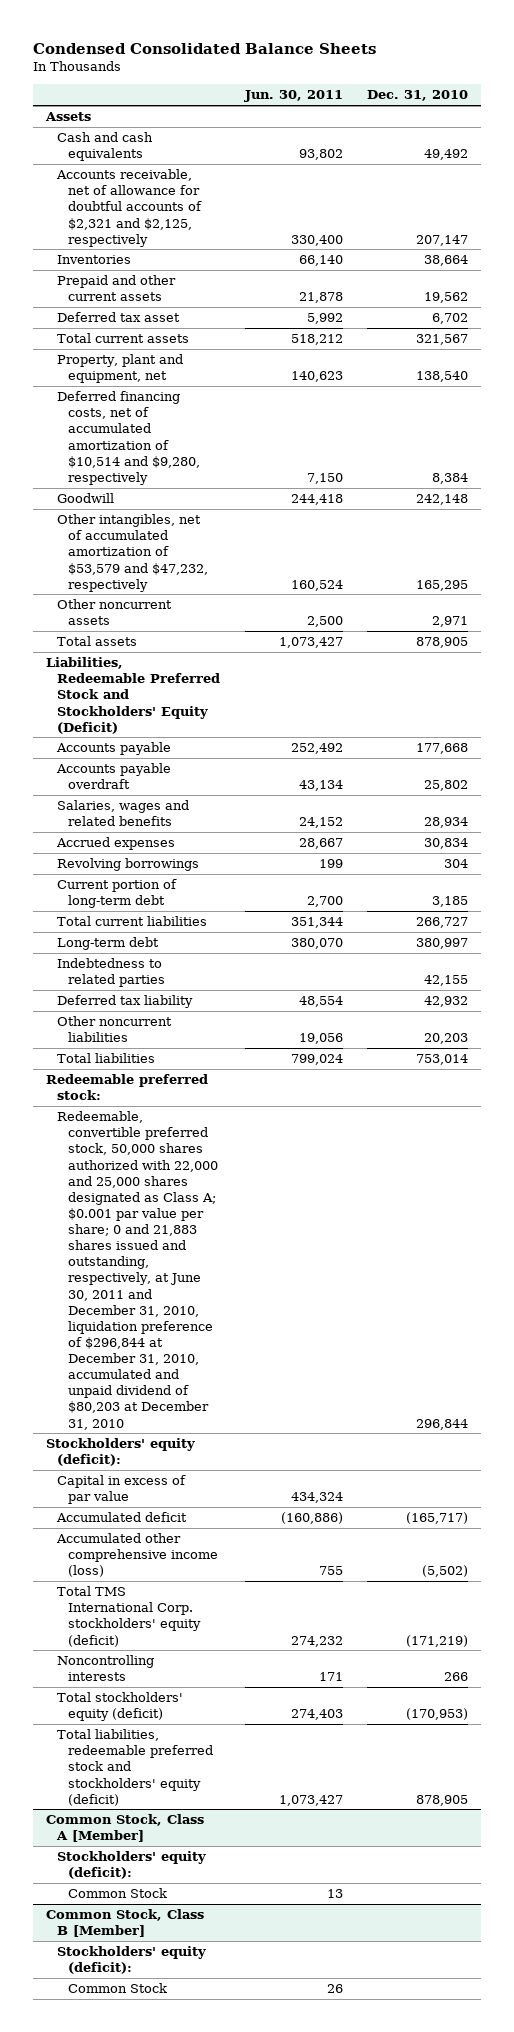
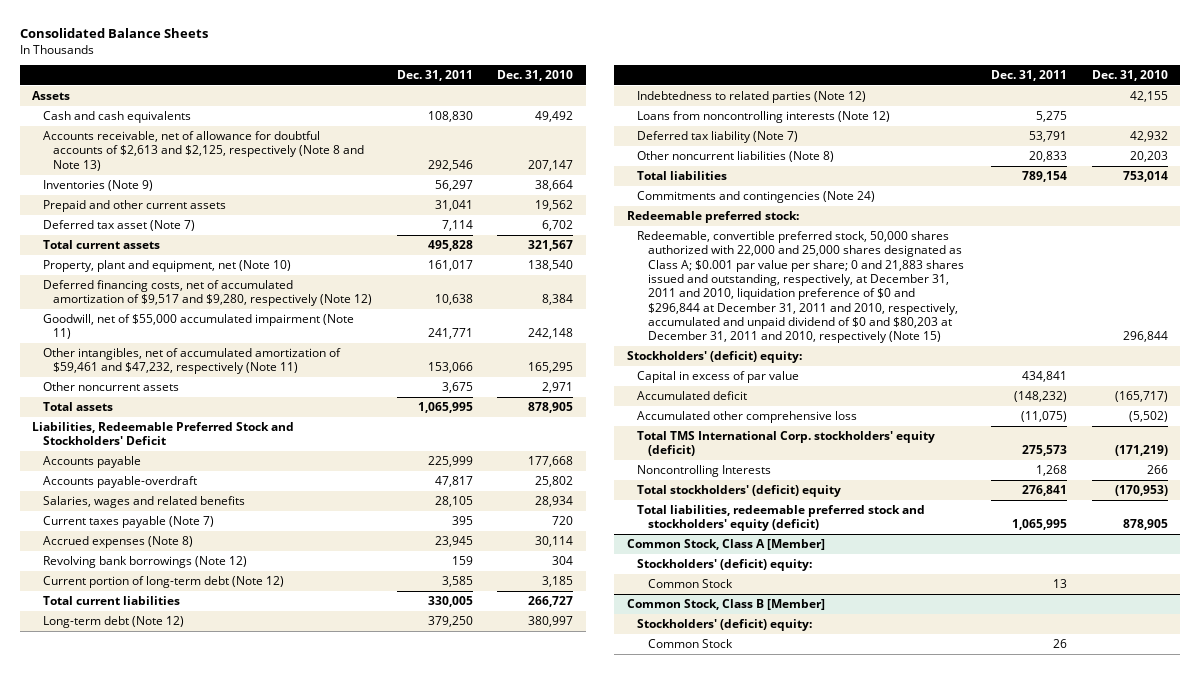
- Condensed Consolidated Balance Sheets
+ Consolidated Balance Sheets
- | Jun. 30, 2011 | Dec. 31, 2010
+ | Dec. 31, 2011 | Dec. 31, 2010
- Accounts receivable, net of allowance for doubtful accounts of $2,321 and $2,125, respectively | 330,400 | 207,147
- Inventories | 66,140 | 38,664
+ Accounts receivable, net of allowance for doubtful accounts of $2,613 and $2,125, respectively (Note 8 and Note 13) | 292,546 | 207,147
+ Inventories (Note 9) | 56,297 | 38,664
- Deferred tax asset | 5,992 | 6,702
+ Deferred tax asset (Note 7) | 7,114 | 6,702
- Property, plant and equipment, net | 140,623 | 138,540
- Deferred financing costs, net of accumulated amortization of $10,514 and $9,280, respectively | 7,150 | 8,384
- Goodwill | 244,418 | 242,148
- Other intangibles, net of accumulated amortization of $53,579 and $47,232, respectively | 160,524 | 165,295
+ Property, plant and equipment, net (Note 10) | 161,017 | 138,540
+ Deferred financing costs, net of accumulated amortization of $9,517 and $9,280, respectively (Note 12) | 10,638 | 8,384
+ Goodwill, net of $55,000 accumulated impairment (Note 11) | 241,771 | 242,148
+ Other intangibles, net of accumulated amortization of $59,461 and $47,232, respectively (Note 11) | 153,066 | 165,295
- Liabilities, Redeemable Preferred Stock and Stockholders' Equity (Deficit)
+ Liabilities, Redeemable Preferred Stock and Stockholders' Deficit
- Accounts payable overdraft | 43,134 | 25,802
+ Accounts payable-overdraft | 47,817 | 25,802
- Accrued expenses | 28,667 | 30,834
- Revolving borrowings | 199 | 304
- Current portion of long-term debt | 2,700 | 3,185
+ Current taxes payable (Note 7) | 395 | 720
+ Accrued expenses (Note 8) | 23,945 | 30,114
+ Revolving bank borrowings (Note 12) | 159 | 304
+ Current portion of long-term debt (Note 12) | 3,585 | 3,185
- Long-term debt | 380,070 | 380,997
- Indebtedness to related parties | | 42,155
- Deferred tax liability | 48,554 | 42,932
- Other noncurrent liabilities | 19,056 | 20,203
+ Long-term debt (Note 12) | 379,250 | 380,997
+ Indebtedness to related parties (Note 12) | | 42,155
+ Loans from noncontrolling interests (Note 12) | 5,275 |
+ Deferred tax liability (Note 7) | 53,791 | 42,932
+ Other noncurrent liabilities (Note 8) | 20,833 | 20,203
+ Commitments and contingencies (Note 24)
- Redeemable, convertible preferred stock, 50,000 shares authorized with 22,000 and 25,000 shares designated as Class A; $0.001 par value per share; 0 and 21,883 shares issued and outstanding, respectively, at June 30, 2011 and December 31, 2010, liquidation preference of $296,844 at December 31, 2010, accumulated and unpaid dividend of $80,203 at December 31, 2010 | | 296,844
- Stockholders' equity (deficit):
+ Redeemable, convertible preferred stock, 50,000 shares authorized with 22,000 and 25,000 shares designated as Class A; $0.001 par value per share; 0 and 21,883 shares issued and outstanding, respectively, at December 31, 2011 and 2010, liquidation preference of $0 and $296,844 at December 31, 2011 and 2010, respectively, accumulated and unpaid dividend of $0 and $80,203 at December 31, 2011 and 2010, respectively (Note 15) | | 296,844
+ Stockholders' (deficit) equity:
- Accumulated other comprehensive income (loss) | 755 | (5,502)
+ Accumulated other comprehensive loss | (11,075) | (5,502)
- Noncontrolling interests | 171 | 266
- Total stockholders' equity (deficit) | 274,403 | (170,953)
+ Noncontrolling Interests | 1,268 | 266
+ Total stockholders' (deficit) equity | 276,841 | (170,953)
@ Common Stock, Class A [Member]
- Stockholders' equity (deficit):
+ Stockholders' (deficit) equity:
@ Common Stock, Class B [Member]
- Stockholders' equity (deficit):
+ Stockholders' (deficit) equity:

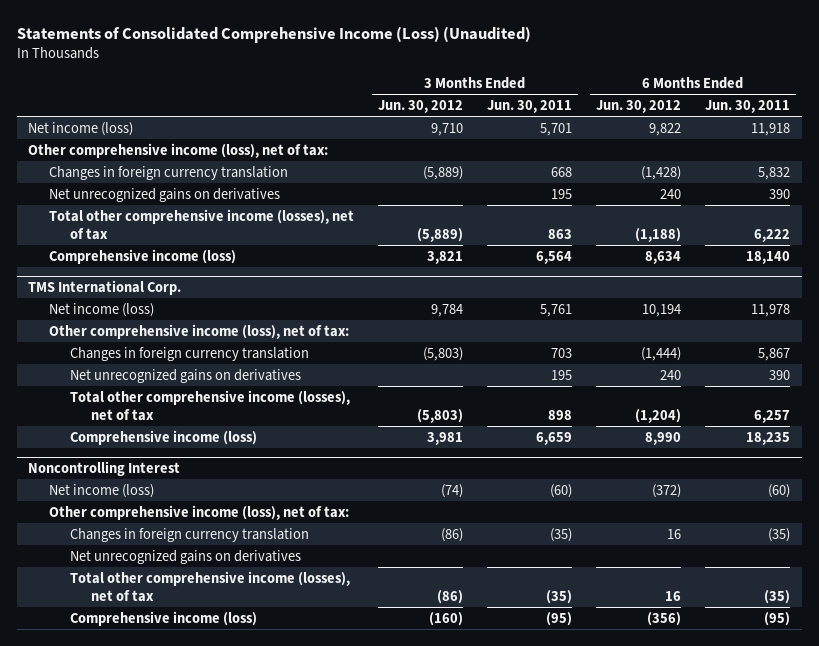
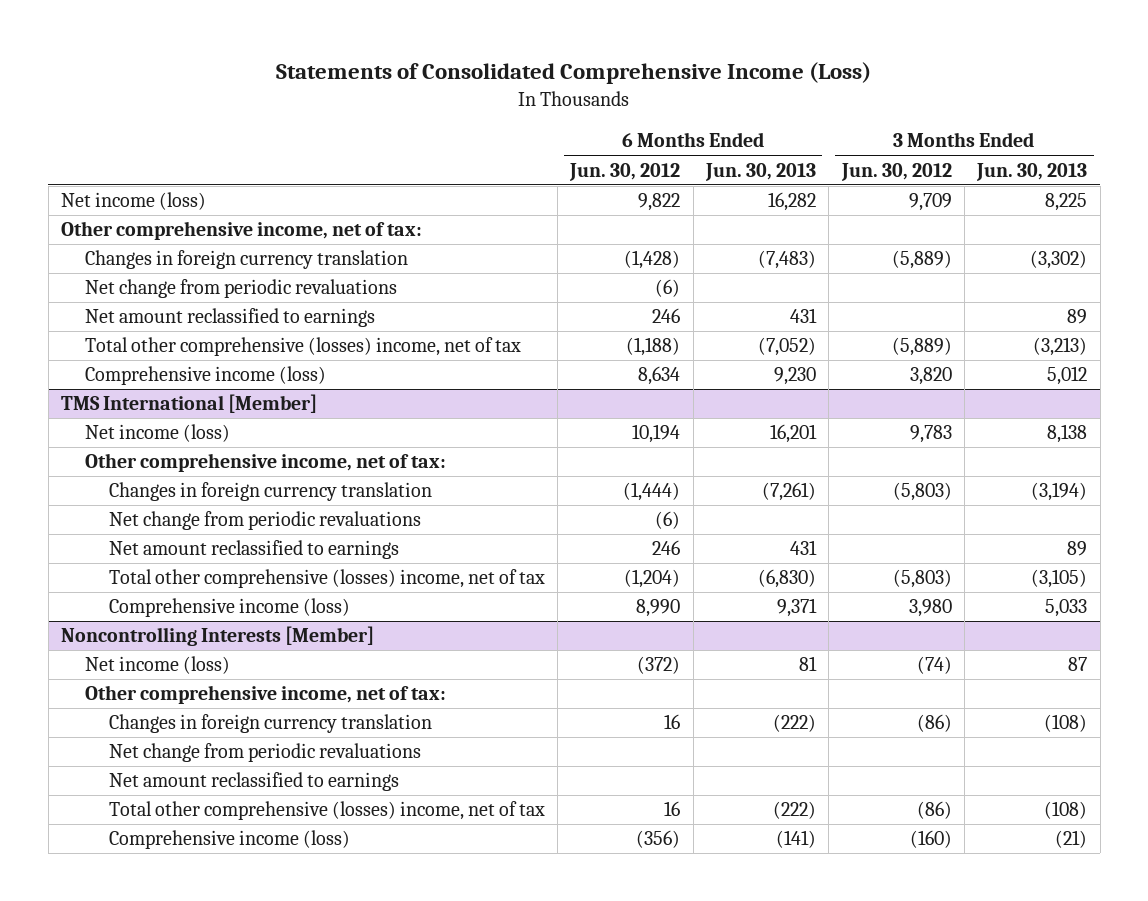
- Statements of Consolidated Comprehensive Income (Loss) (Unaudited)
+ Statements of Consolidated Comprehensive Income (Loss)
- | 3 Months Ended Jun. 30, 2012 | 3 Months Ended Jun. 30, 2011 | 6 Months Ended Jun. 30, 2012 | 6 Months Ended Jun. 30, 2011
+ | 6 Months Ended Jun. 30, 2012 | 6 Months Ended Jun. 30, 2013 | 3 Months Ended Jun. 30, 2012 | 3 Months Ended Jun. 30, 2013
- Net income (loss) | 9,710 | 5,701 | 9,822 | 11,918
- Other comprehensive income (loss), net of tax:
+ Net income (loss) | 9,822 | 16,282 | 9,709 | 8,225
+ Other comprehensive income, net of tax:
- Net unrecognized gains on derivatives | | 195 | 240 | 390
- Total other comprehensive income (losses), net of tax | (5,889) | 863 | (1,188) | 6,222
- Comprehensive income (loss) | 3,821 | 6,564 | 8,634 | 18,140
- TMS International Corp.
- Net income (loss) | 9,784 | 5,761 | 10,194 | 11,978
- Other comprehensive income (loss), net of tax:
+ Net change from periodic revaluations | (6) | | |
+ Net amount reclassified to earnings | 246 | 431 | | 89
+ Total other comprehensive (losses) income, net of tax | (1,188) | (7,052) | (5,889) | (3,213)
+ Comprehensive income (loss) | 8,634 | 9,230 | 3,820 | 5,012
+ TMS International [Member]
+ Net income (loss) | 10,194 | 16,201 | 9,783 | 8,138
+ Other comprehensive income, net of tax:
- Net unrecognized gains on derivatives | | 195 | 240 | 390
- Total other comprehensive income (losses), net of tax | (5,803) | 898 | (1,204) | 6,257
- Comprehensive income (loss) | 3,981 | 6,659 | 8,990 | 18,235
- Noncontrolling Interest
+ Net change from periodic revaluations | (6) | | |
+ Net amount reclassified to earnings | 246 | 431 | | 89
+ Total other comprehensive (losses) income, net of tax | (1,204) | (6,830) | (5,803) | (3,105)
+ Comprehensive income (loss) | 8,990 | 9,371 | 3,980 | 5,033
+ Noncontrolling Interests [Member]
- Other comprehensive income (loss), net of tax:
+ Other comprehensive income, net of tax:
- Net unrecognized gains on derivatives
- Total other comprehensive income (losses), net of tax | (86) | (35) | 16 | (35)
+ Net change from periodic revaluations
+ Net amount reclassified to earnings
+ Total other comprehensive (losses) income, net of tax | 16 | (222) | (86) | (108)

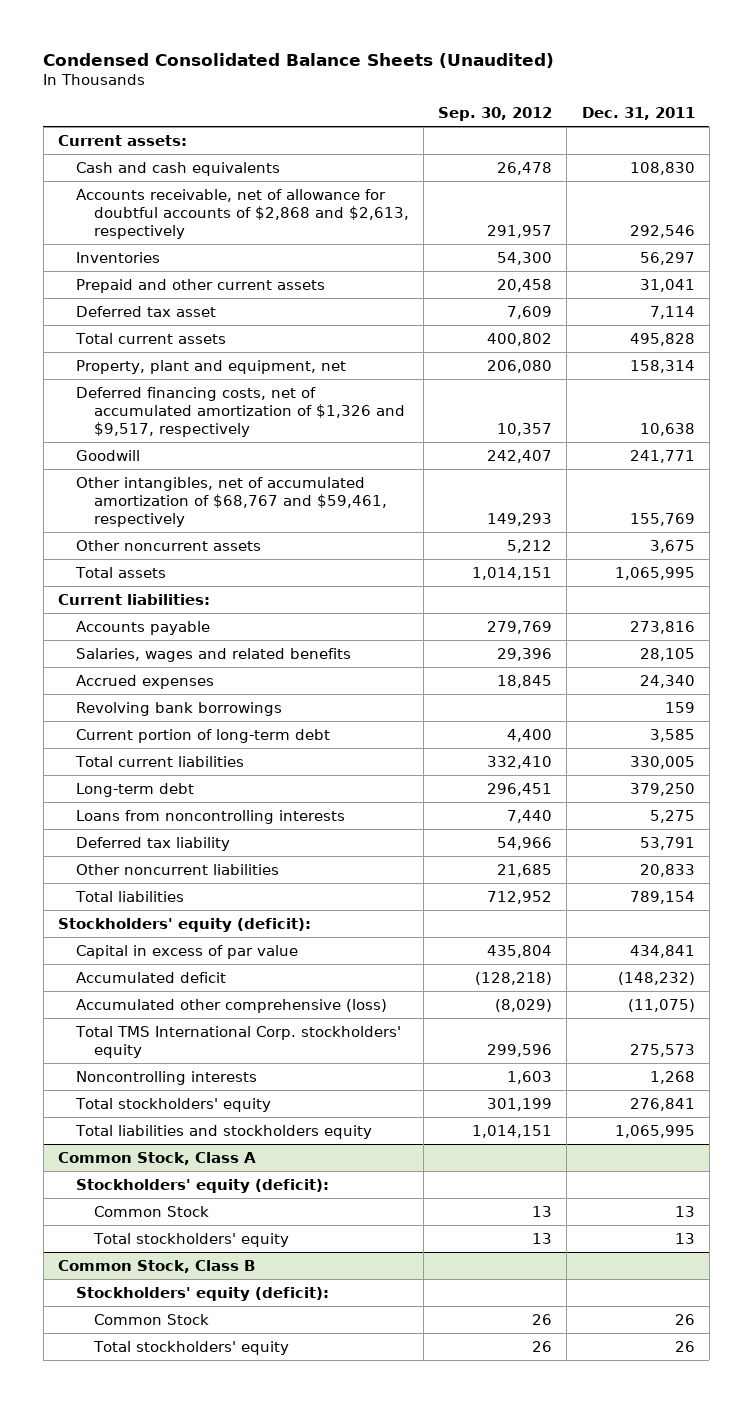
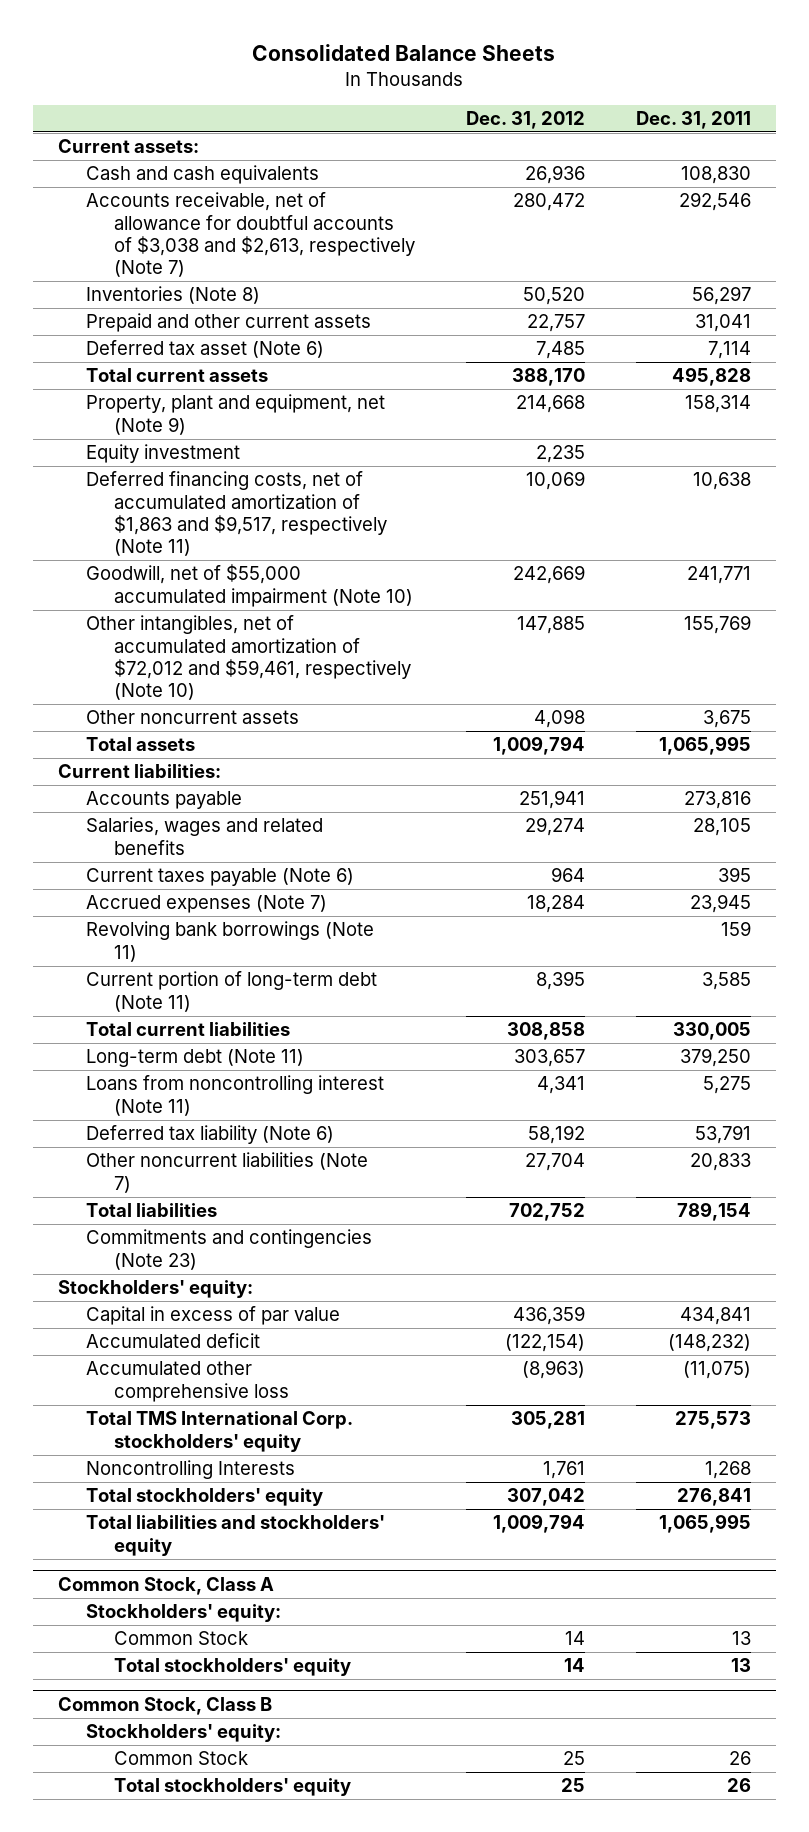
- Condensed Consolidated Balance Sheets (Unaudited)
+ Consolidated Balance Sheets
- | Sep. 30, 2012 | Dec. 31, 2011
+ | Dec. 31, 2012 | Dec. 31, 2011
- Accounts receivable, net of allowance for doubtful accounts of $2,868 and $2,613, respectively | 291,957 | 292,546
- Inventories | 54,300 | 56,297
+ Accounts receivable, net of allowance for doubtful accounts of $3,038 and $2,613, respectively (Note 7) | 280,472 | 292,546
+ Inventories (Note 8) | 50,520 | 56,297
- Deferred tax asset | 7,609 | 7,114
+ Deferred tax asset (Note 6) | 7,485 | 7,114
- Property, plant and equipment, net | 206,080 | 158,314
- Deferred financing costs, net of accumulated amortization of $1,326 and $9,517, respectively | 10,357 | 10,638
- Goodwill | 242,407 | 241,771
- Other intangibles, net of accumulated amortization of $68,767 and $59,461, respectively | 149,293 | 155,769
+ Property, plant and equipment, net (Note 9) | 214,668 | 158,314
+ Equity investment | 2,235 |
+ Deferred financing costs, net of accumulated amortization of $1,863 and $9,517, respectively (Note 11) | 10,069 | 10,638
+ Goodwill, net of $55,000 accumulated impairment (Note 10) | 242,669 | 241,771
+ Other intangibles, net of accumulated amortization of $72,012 and $59,461, respectively (Note 10) | 147,885 | 155,769
- Accrued expenses | 18,845 | 24,340
- Revolving bank borrowings | | 159
- Current portion of long-term debt | 4,400 | 3,585
+ Current taxes payable (Note 6) | 964 | 395
+ Accrued expenses (Note 7) | 18,284 | 23,945
+ Revolving bank borrowings (Note 11) | | 159
+ Current portion of long-term debt (Note 11) | 8,395 | 3,585
- Long-term debt | 296,451 | 379,250
- Loans from noncontrolling interests | 7,440 | 5,275
- Deferred tax liability | 54,966 | 53,791
- Other noncurrent liabilities | 21,685 | 20,833
+ Long-term debt (Note 11) | 303,657 | 379,250
+ Loans from noncontrolling interest (Note 11) | 4,341 | 5,275
+ Deferred tax liability (Note 6) | 58,192 | 53,791
+ Other noncurrent liabilities (Note 7) | 27,704 | 20,833
- Stockholders' equity (deficit):
+ Commitments and contingencies (Note 23)
+ Stockholders' equity:
- Accumulated other comprehensive (loss) | (8,029) | (11,075)
+ Accumulated other comprehensive loss | (8,963) | (11,075)
- Noncontrolling interests | 1,603 | 1,268
+ Noncontrolling Interests | 1,761 | 1,268
- Total liabilities and stockholders equity | 1,014,151 | 1,065,995
+ Total liabilities and stockholders' equity | 1,009,794 | 1,065,995
@ Common Stock, Class A
- Stockholders' equity (deficit):
+ Stockholders' equity:
@ Common Stock, Class B
- Stockholders' equity (deficit):
+ Stockholders' equity:

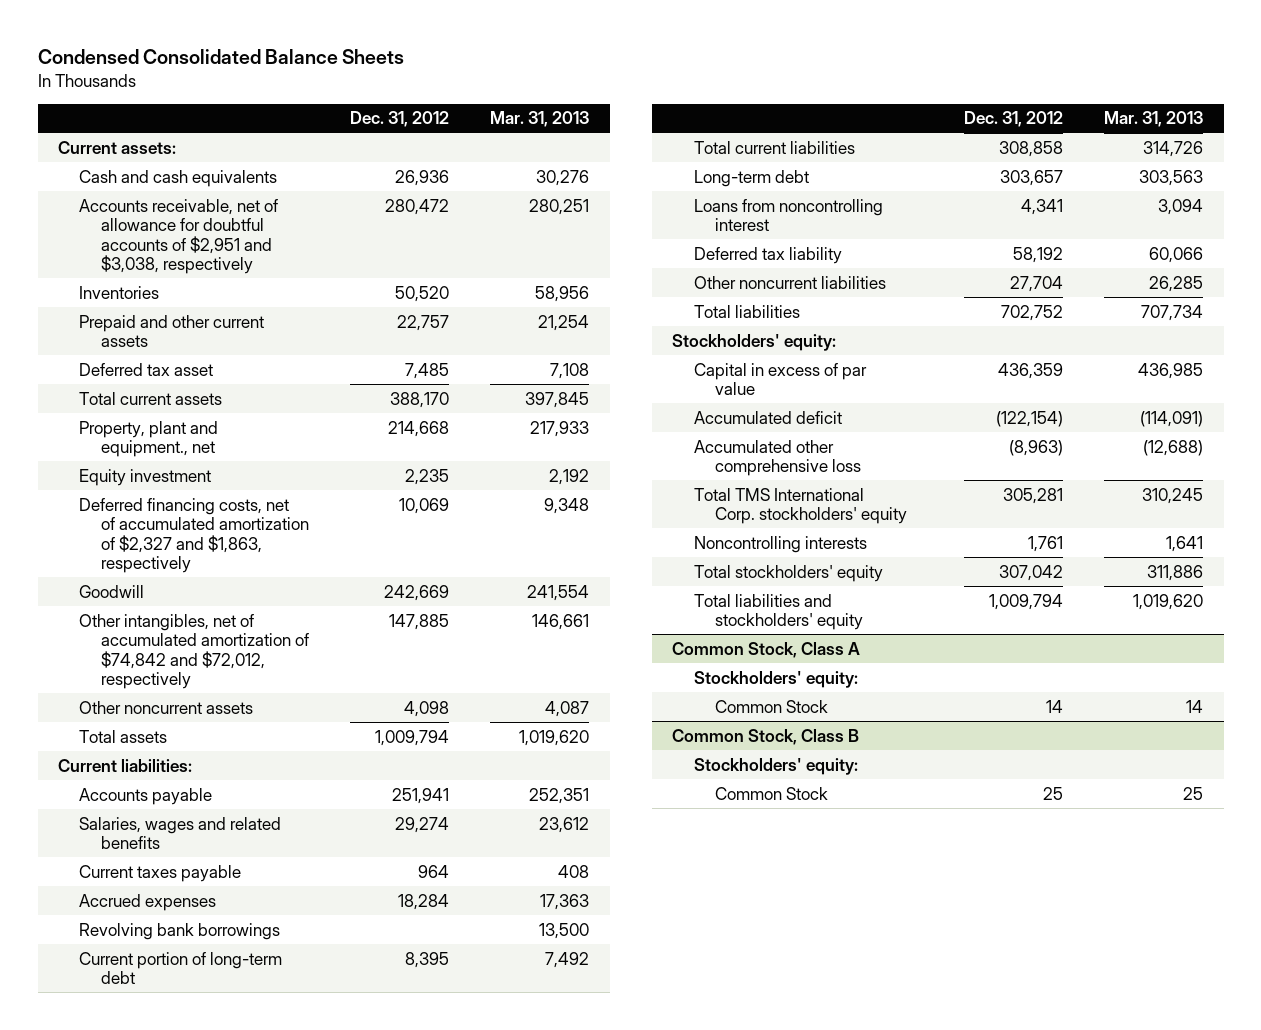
- Consolidated Balance Sheets
+ Condensed Consolidated Balance Sheets
- | Dec. 31, 2012 | Dec. 31, 2011
+ | Dec. 31, 2012 | Mar. 31, 2013
- Accounts receivable, net of allowance for doubtful accounts of $3,038 and $2,613, respectively (Note 7) | 280,472 | 292,546
- Inventories (Note 8) | 50,520 | 56,297
+ Accounts receivable, net of allowance for doubtful accounts of $2,951 and $3,038, respectively | 280,472 | 280,251
+ Inventories | 50,520 | 58,956
- Deferred tax asset (Note 6) | 7,485 | 7,114
+ Deferred tax asset | 7,485 | 7,108
- Property, plant and equipment, net (Note 9) | 214,668 | 158,314
+ Property, plant and equipment., net | 214,668 | 217,933
- Deferred financing costs, net of accumulated amortization of $1,863 and $9,517, respectively (Note 11) | 10,069 | 10,638
- Goodwill, net of $55,000 accumulated impairment (Note 10) | 242,669 | 241,771
- Other intangibles, net of accumulated amortization of $72,012 and $59,461, respectively (Note 10) | 147,885 | 155,769
+ Deferred financing costs, net of accumulated amortization of $2,327 and $1,863, respectively | 10,069 | 9,348
+ Goodwill | 242,669 | 241,554
+ Other intangibles, net of accumulated amortization of $74,842 and $72,012, respectively | 147,885 | 146,661
- Current taxes payable (Note 6) | 964 | 395
- Accrued expenses (Note 7) | 18,284 | 23,945
- Revolving bank borrowings (Note 11) | | 159
- Current portion of long-term debt (Note 11) | 8,395 | 3,585
+ Current taxes payable | 964 | 408
+ Accrued expenses | 18,284 | 17,363
+ Revolving bank borrowings | | 13,500
+ Current portion of long-term debt | 8,395 | 7,492
- Long-term debt (Note 11) | 303,657 | 379,250
- Loans from noncontrolling interest (Note 11) | 4,341 | 5,275
- Deferred tax liability (Note 6) | 58,192 | 53,791
- Other noncurrent liabilities (Note 7) | 27,704 | 20,833
+ Long-term debt | 303,657 | 303,563
+ Loans from noncontrolling interest | 4,341 | 3,094
+ Deferred tax liability | 58,192 | 60,066
+ Other noncurrent liabilities | 27,704 | 26,285
- Commitments and contingencies (Note 23)
- Noncontrolling Interests | 1,761 | 1,268
+ Noncontrolling interests | 1,761 | 1,641
@ Common Stock, Class A
- Total stockholders' equity | 14 | 13
@ Common Stock, Class B
- Total stockholders' equity | 25 | 26

